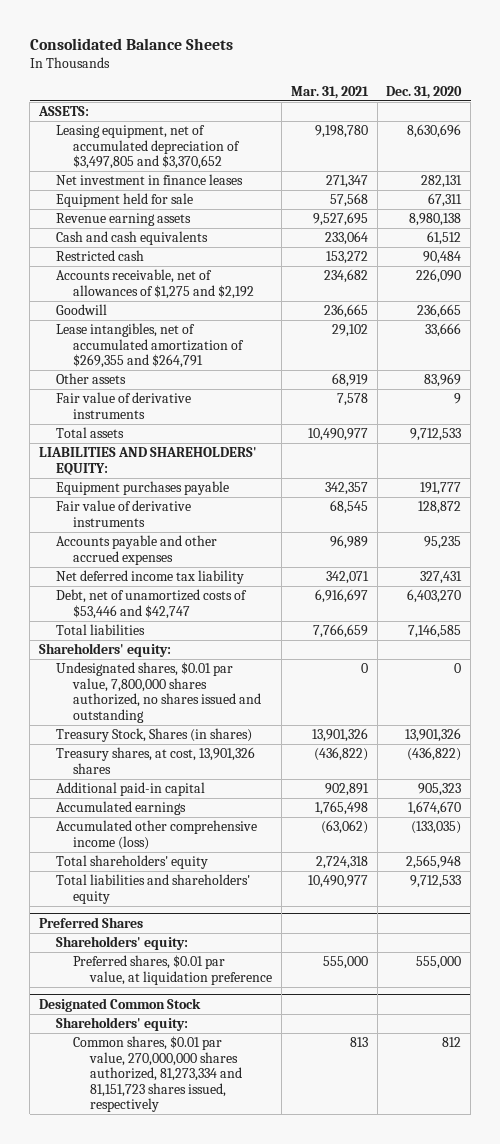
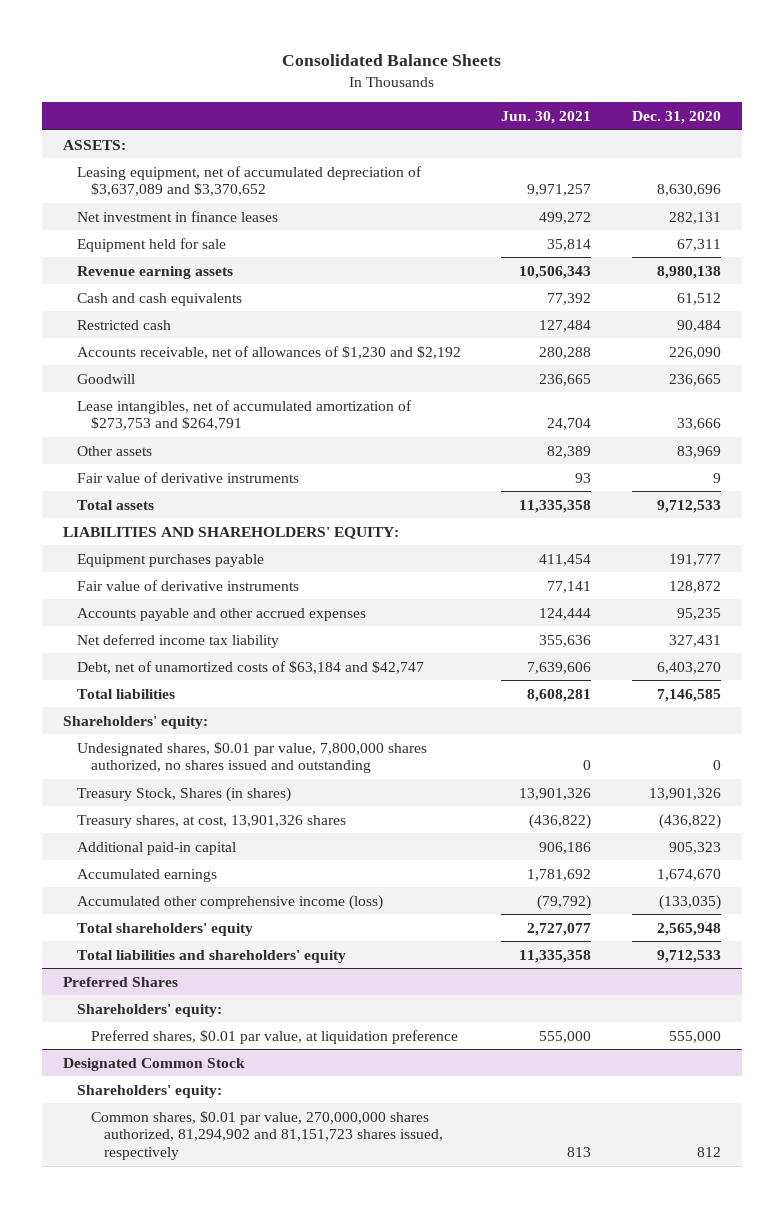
- | Mar. 31, 2021 | Dec. 31, 2020
+ | Jun. 30, 2021 | Dec. 31, 2020
- Leasing equipment, net of accumulated depreciation of $3,497,805 and $3,370,652 | 9,198,780 | 8,630,696
+ Leasing equipment, net of accumulated depreciation of $3,637,089 and $3,370,652 | 9,971,257 | 8,630,696
- Accounts receivable, net of allowances of $1,275 and $2,192 | 234,682 | 226,090
+ Accounts receivable, net of allowances of $1,230 and $2,192 | 280,288 | 226,090
- Lease intangibles, net of accumulated amortization of $269,355 and $264,791 | 29,102 | 33,666
+ Lease intangibles, net of accumulated amortization of $273,753 and $264,791 | 24,704 | 33,666
- Debt, net of unamortized costs of $53,446 and $42,747 | 6,916,697 | 6,403,270
+ Debt, net of unamortized costs of $63,184 and $42,747 | 7,639,606 | 6,403,270
@ Designated Common Stock
- Common shares, $0.01 par value, 270,000,000 shares authorized, 81,273,334 and 81,151,723 shares issued, respectively | 813 | 812
+ Common shares, $0.01 par value, 270,000,000 shares authorized, 81,294,902 and 81,151,723 shares issued, respectively | 813 | 812

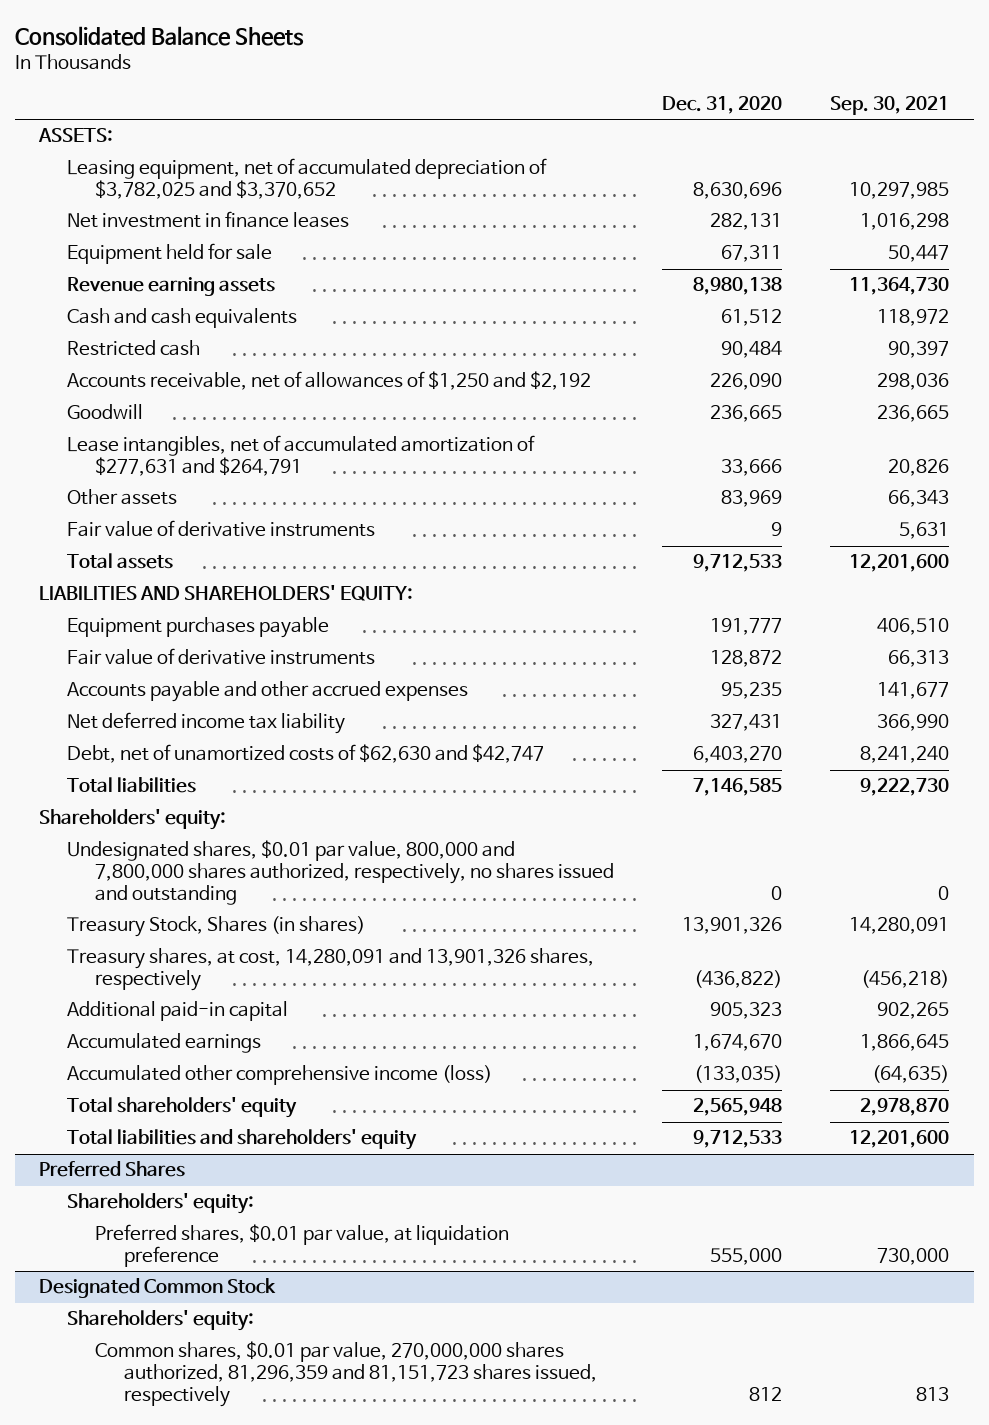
- | Jun. 30, 2021 | Dec. 31, 2020
+ | Dec. 31, 2020 | Sep. 30, 2021
- Leasing equipment, net of accumulated depreciation of $3,637,089 and $3,370,652 | 9,971,257 | 8,630,696
+ Leasing equipment, net of accumulated depreciation of $3,782,025 and $3,370,652 | 8,630,696 | 10,297,985
- Accounts receivable, net of allowances of $1,230 and $2,192 | 280,288 | 226,090
+ Accounts receivable, net of allowances of $1,250 and $2,192 | 226,090 | 298,036
- Lease intangibles, net of accumulated amortization of $273,753 and $264,791 | 24,704 | 33,666
+ Lease intangibles, net of accumulated amortization of $277,631 and $264,791 | 33,666 | 20,826
- Debt, net of unamortized costs of $63,184 and $42,747 | 7,639,606 | 6,403,270
+ Debt, net of unamortized costs of $62,630 and $42,747 | 6,403,270 | 8,241,240
- Undesignated shares, $0.01 par value, 7,800,000 shares authorized, no shares issued and outstanding | 0 | 0
+ Undesignated shares, $0.01 par value, 800,000 and 7,800,000 shares authorized, respectively, no shares issued and outstanding | 0 | 0
- Treasury shares, at cost, 13,901,326 shares | (436,822) | (436,822)
+ Treasury shares, at cost, 14,280,091 and 13,901,326 shares, respectively | (436,822) | (456,218)
@ Designated Common Stock
- Common shares, $0.01 par value, 270,000,000 shares authorized, 81,294,902 and 81,151,723 shares issued, respectively | 813 | 812
+ Common shares, $0.01 par value, 270,000,000 shares authorized, 81,296,359 and 81,151,723 shares issued, respectively | 812 | 813

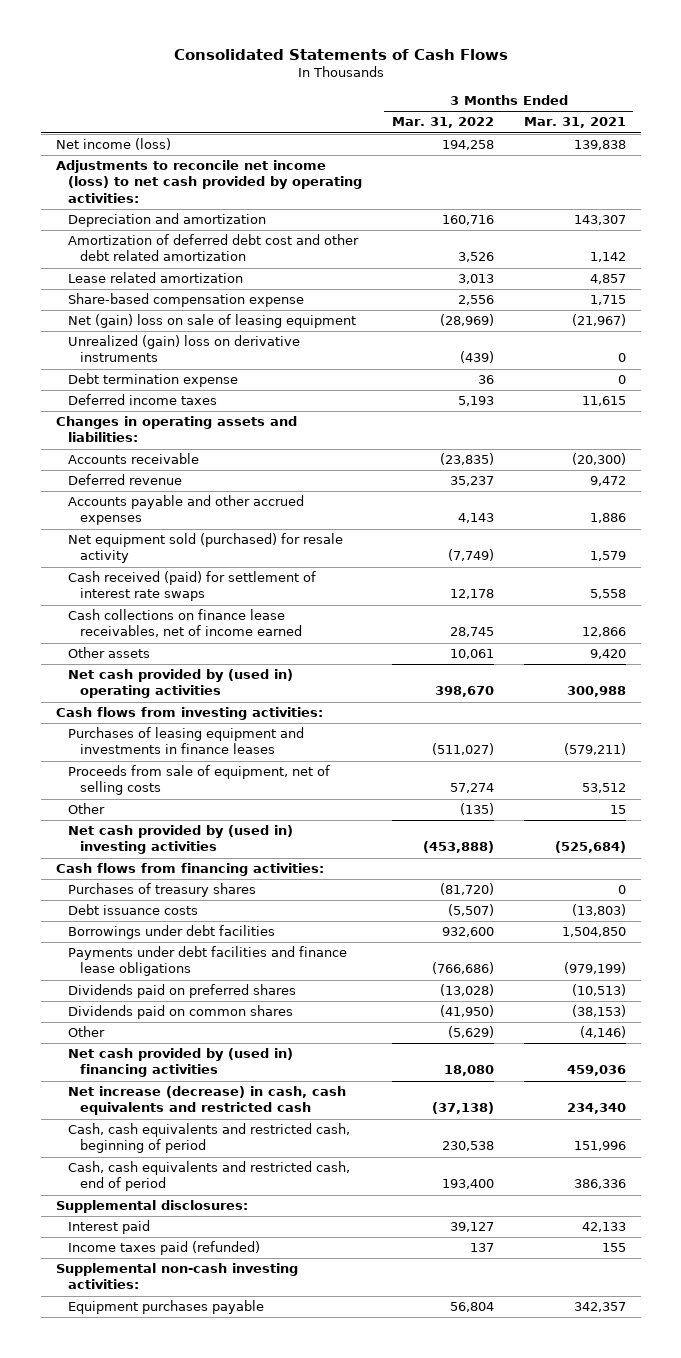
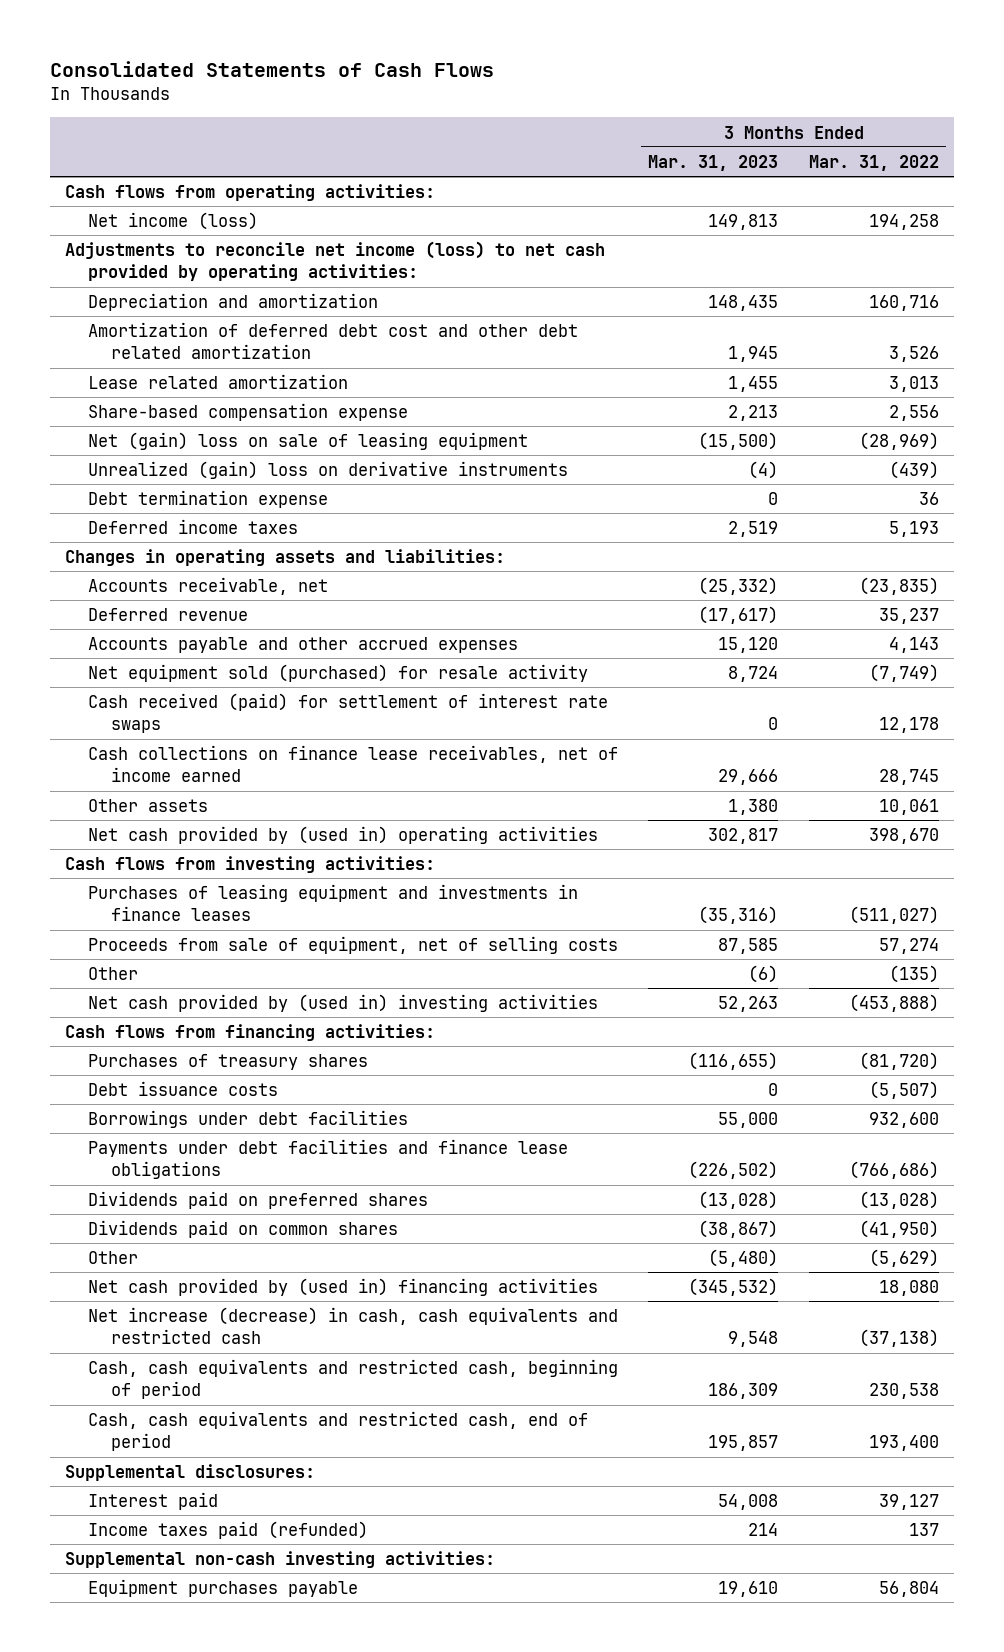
- | 3 Months Ended Mar. 31, 2022 | 3 Months Ended Mar. 31, 2021
+ | 3 Months Ended Mar. 31, 2023 | 3 Months Ended Mar. 31, 2022
+ Cash flows from operating activities:
- Accounts receivable | (23,835) | (20,300)
+ Accounts receivable, net | (25,332) | (23,835)

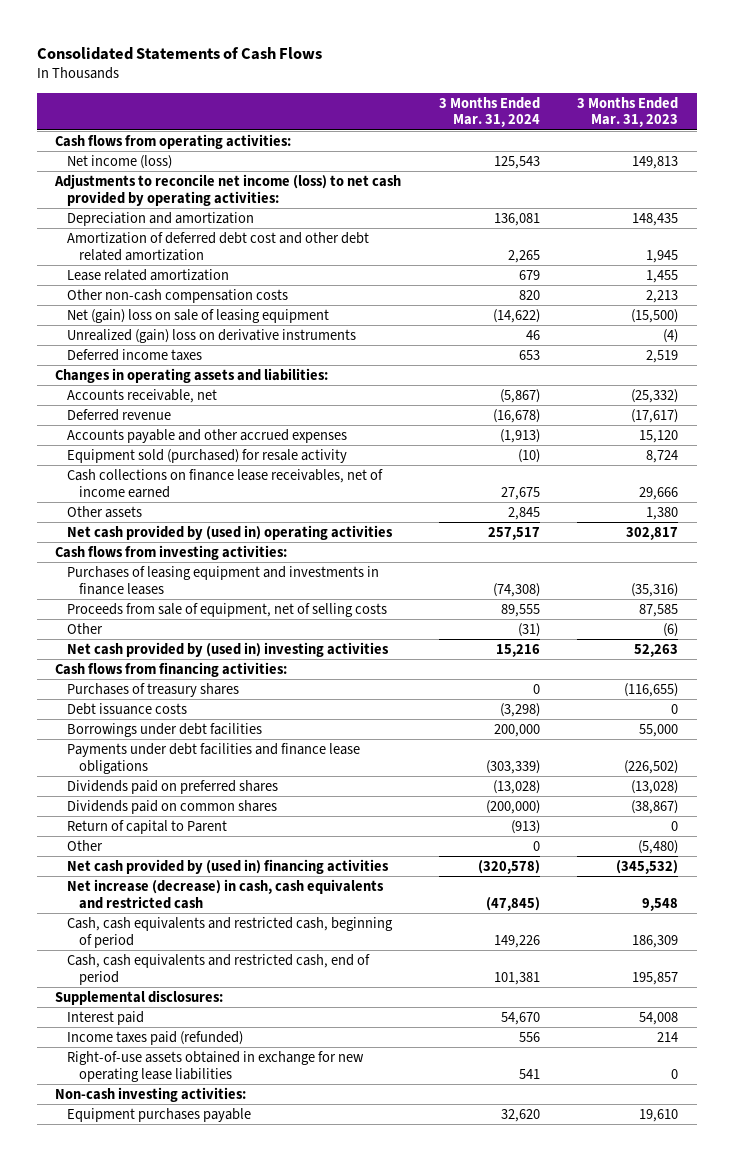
- | 3 Months Ended Mar. 31, 2023 | 3 Months Ended Mar. 31, 2022
+ | 3 Months Ended Mar. 31, 2024 | 3 Months Ended Mar. 31, 2023
- Share-based compensation expense | 2,213 | 2,556
+ Other non-cash compensation costs | 820 | 2,213
- Debt termination expense | 0 | 36
- Net equipment sold (purchased) for resale activity | 8,724 | (7,749)
- Cash received (paid) for settlement of interest rate swaps | 0 | 12,178
+ Equipment sold (purchased) for resale activity | (10) | 8,724
+ Return of capital to Parent | (913) | 0
- Supplemental non-cash investing activities:
+ Right-of-use assets obtained in exchange for new operating lease liabilities | 541 | 0
+ Non-cash investing activities:

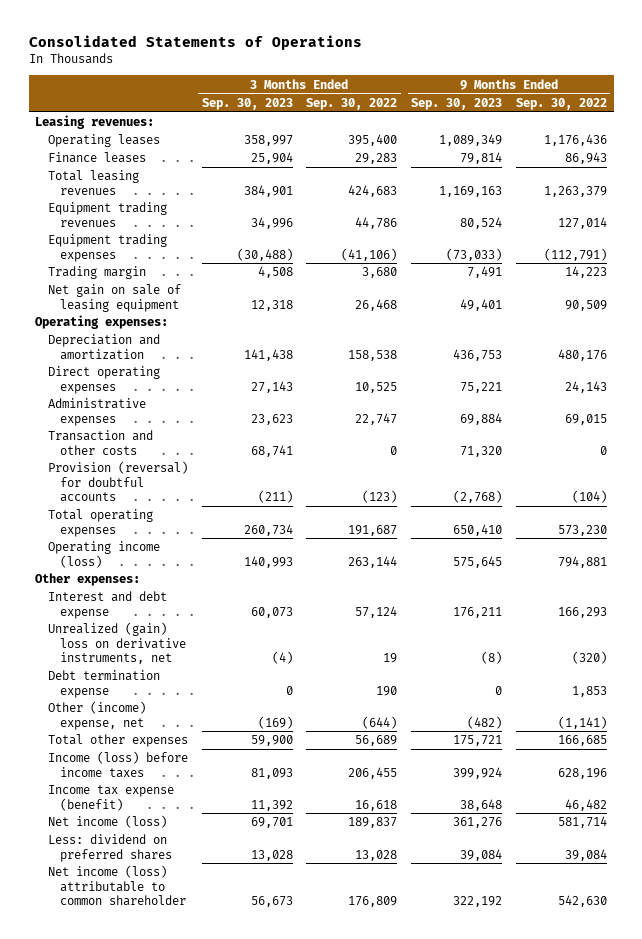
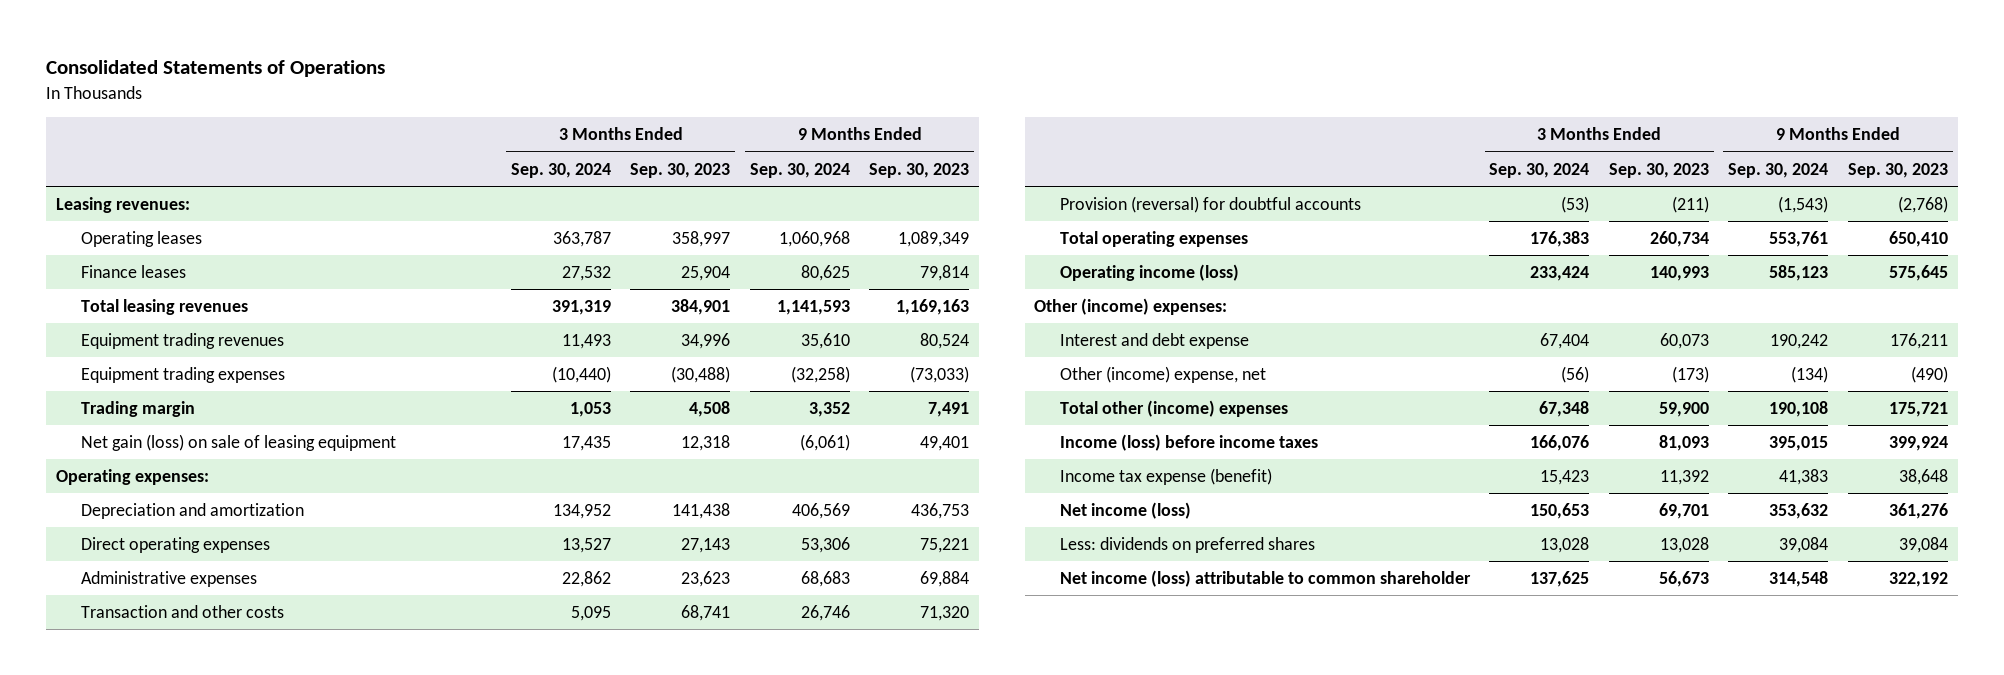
- | 3 Months Ended Sep. 30, 2023 | 3 Months Ended Sep. 30, 2022 | 9 Months Ended Sep. 30, 2023 | 9 Months Ended Sep. 30, 2022
+ | 3 Months Ended Sep. 30, 2024 | 3 Months Ended Sep. 30, 2023 | 9 Months Ended Sep. 30, 2024 | 9 Months Ended Sep. 30, 2023
- Net gain on sale of leasing equipment | 12,318 | 26,468 | 49,401 | 90,509
+ Net gain (loss) on sale of leasing equipment | 17,435 | 12,318 | (6,061) | 49,401
- Other expenses:
+ Other (income) expenses:
- Unrealized (gain) loss on derivative instruments, net | (4) | 19 | (8) | (320)
- Debt termination expense | 0 | 190 | 0 | 1,853
- Other (income) expense, net | (169) | (644) | (482) | (1,141)
- Total other expenses | 59,900 | 56,689 | 175,721 | 166,685
+ Other (income) expense, net | (56) | (173) | (134) | (490)
+ Total other (income) expenses | 67,348 | 59,900 | 190,108 | 175,721
- Less: dividend on preferred shares | 13,028 | 13,028 | 39,084 | 39,084
+ Less: dividends on preferred shares | 13,028 | 13,028 | 39,084 | 39,084

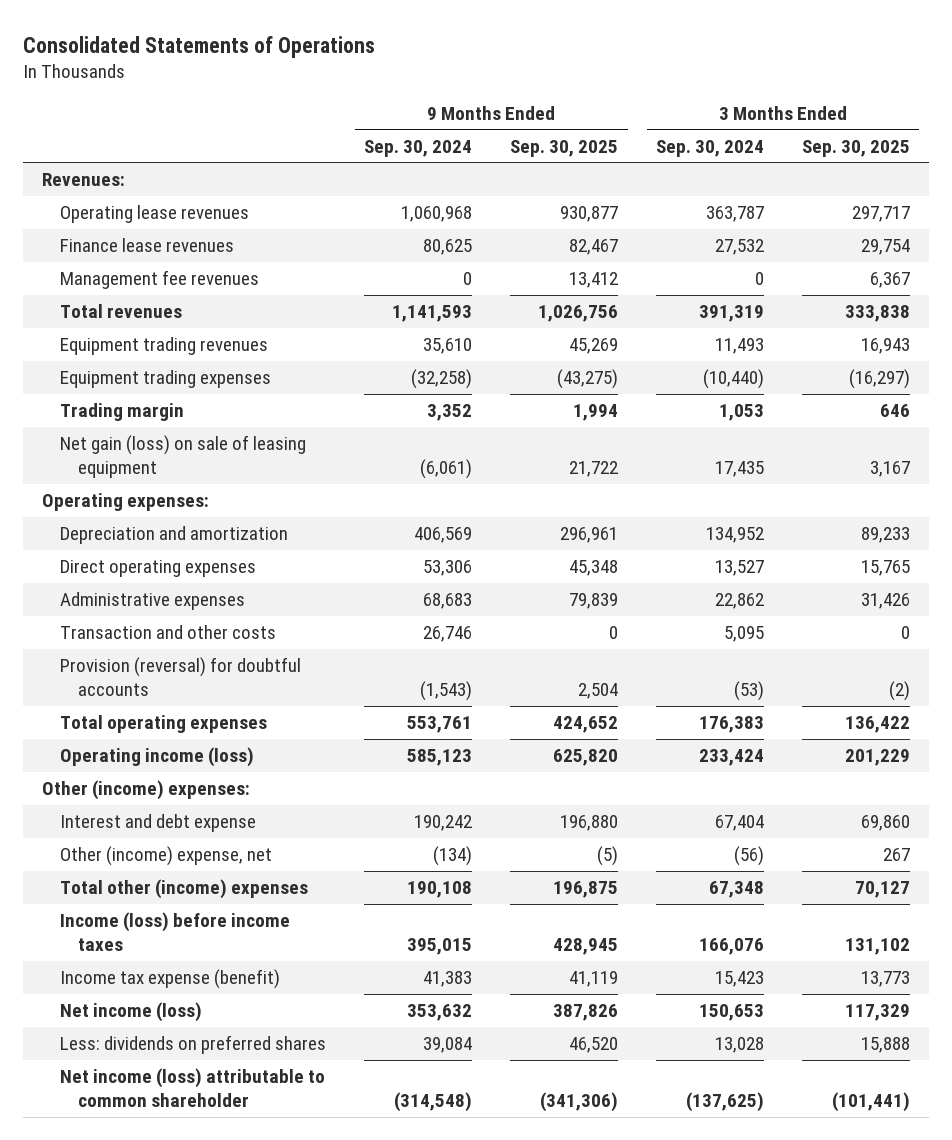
- | 3 Months Ended Sep. 30, 2024 | 3 Months Ended Sep. 30, 2023 | 9 Months Ended Sep. 30, 2024 | 9 Months Ended Sep. 30, 2023
+ | 9 Months Ended Sep. 30, 2024 | 9 Months Ended Sep. 30, 2025 | 3 Months Ended Sep. 30, 2024 | 3 Months Ended Sep. 30, 2025
- Leasing revenues:
- Operating leases | 363,787 | 358,997 | 1,060,968 | 1,089,349
- Finance leases | 27,532 | 25,904 | 80,625 | 79,814
- Total leasing revenues | 391,319 | 384,901 | 1,141,593 | 1,169,163
+ Revenues:
+ Operating lease revenues | 1,060,968 | 930,877 | 363,787 | 297,717
+ Finance lease revenues | 80,625 | 82,467 | 27,532 | 29,754
+ Management fee revenues | 0 | 13,412 | 0 | 6,367
+ Total revenues | 1,141,593 | 1,026,756 | 391,319 | 333,838
- Net income (loss) attributable to common shareholder | 137,625 | 56,673 | 314,548 | 322,192
+ Net income (loss) attributable to common shareholder | (314,548) | (341,306) | (137,625) | (101,441)

